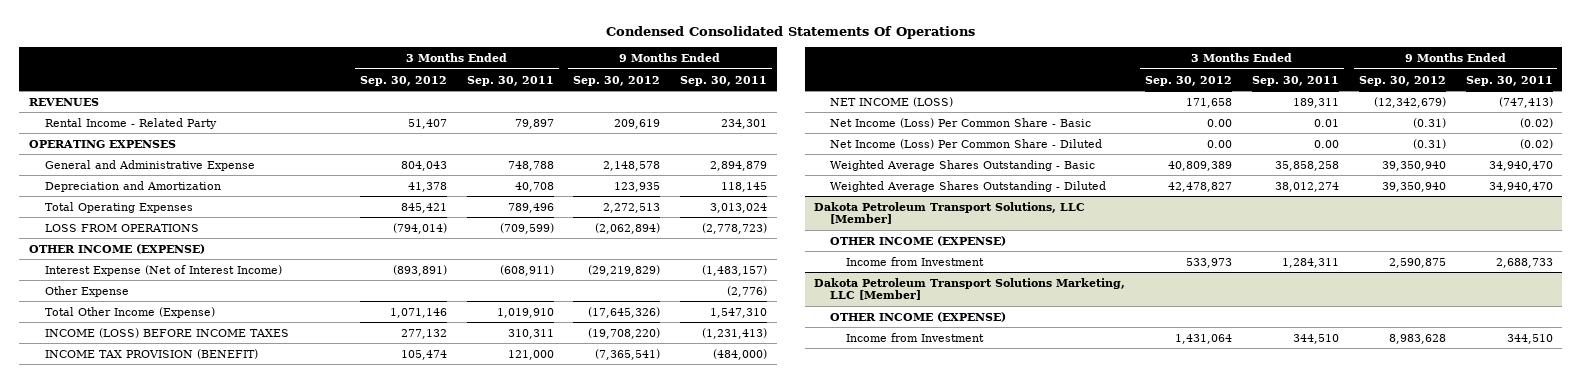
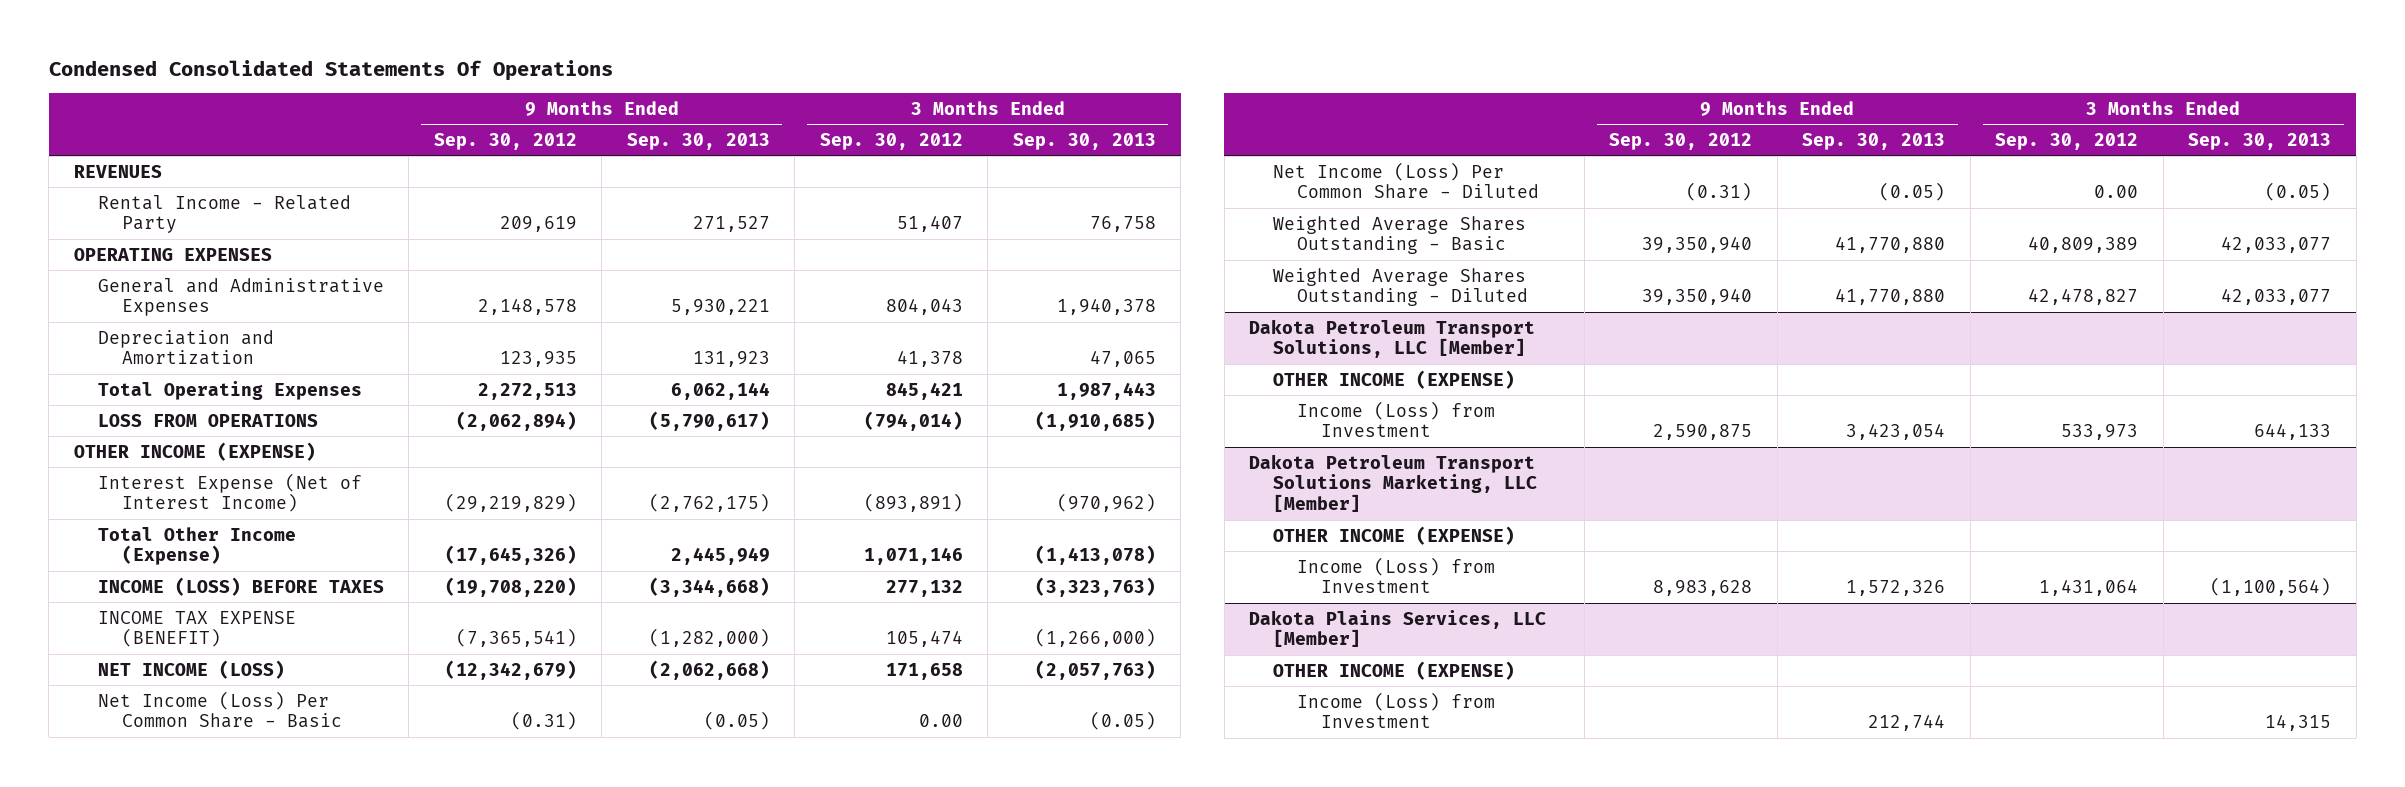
- | 3 Months Ended Sep. 30, 2012 | 3 Months Ended Sep. 30, 2011 | 9 Months Ended Sep. 30, 2012 | 9 Months Ended Sep. 30, 2011
+ | 9 Months Ended Sep. 30, 2012 | 9 Months Ended Sep. 30, 2013 | 3 Months Ended Sep. 30, 2012 | 3 Months Ended Sep. 30, 2013
- General and Administrative Expense | 804,043 | 748,788 | 2,148,578 | 2,894,879
+ General and Administrative Expenses | 2,148,578 | 5,930,221 | 804,043 | 1,940,378
- Other Expense | | | | (2,776)
- INCOME (LOSS) BEFORE INCOME TAXES | 277,132 | 310,311 | (19,708,220) | (1,231,413)
- INCOME TAX PROVISION (BENEFIT) | 105,474 | 121,000 | (7,365,541) | (484,000)
+ INCOME (LOSS) BEFORE TAXES | (19,708,220) | (3,344,668) | 277,132 | (3,323,763)
+ INCOME TAX EXPENSE (BENEFIT) | (7,365,541) | (1,282,000) | 105,474 | (1,266,000)
@ Dakota Petroleum Transport Solutions, LLC [Member]
- Income from Investment | 533,973 | 1,284,311 | 2,590,875 | 2,688,733
+ Income (Loss) from Investment | 2,590,875 | 3,423,054 | 533,973 | 644,133
@ Dakota Petroleum Transport Solutions Marketing, LLC [Member]
- Income from Investment | 1,431,064 | 344,510 | 8,983,628 | 344,510
+ Income (Loss) from Investment | 8,983,628 | 1,572,326 | 1,431,064 | (1,100,564)
+ Dakota Plains Services, LLC [Member]
+ OTHER INCOME (EXPENSE)
+ Income (Loss) from Investment | | 212,744 | | 14,315

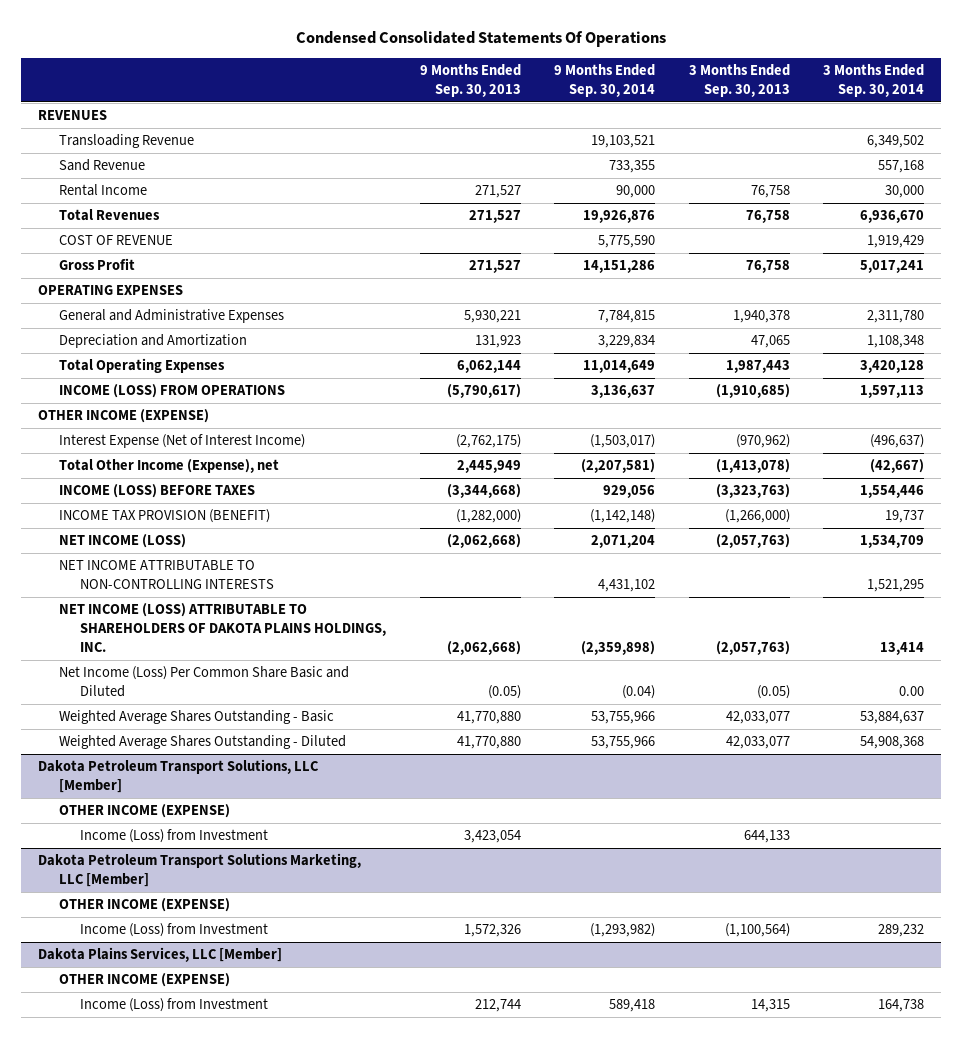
- | 9 Months Ended Sep. 30, 2012 | 9 Months Ended Sep. 30, 2013 | 3 Months Ended Sep. 30, 2012 | 3 Months Ended Sep. 30, 2013
+ | 9 Months Ended Sep. 30, 2013 | 9 Months Ended Sep. 30, 2014 | 3 Months Ended Sep. 30, 2013 | 3 Months Ended Sep. 30, 2014
- Rental Income - Related Party | 209,619 | 271,527 | 51,407 | 76,758
+ Transloading Revenue | | 19,103,521 | | 6,349,502
+ Sand Revenue | | 733,355 | | 557,168
+ Rental Income | 271,527 | 90,000 | 76,758 | 30,000
+ Total Revenues | 271,527 | 19,926,876 | 76,758 | 6,936,670
+ COST OF REVENUE | | 5,775,590 | | 1,919,429
+ Gross Profit | 271,527 | 14,151,286 | 76,758 | 5,017,241
- LOSS FROM OPERATIONS | (2,062,894) | (5,790,617) | (794,014) | (1,910,685)
+ INCOME (LOSS) FROM OPERATIONS | (5,790,617) | 3,136,637 | (1,910,685) | 1,597,113
- Total Other Income (Expense) | (17,645,326) | 2,445,949 | 1,071,146 | (1,413,078)
+ Total Other Income (Expense), net | 2,445,949 | (2,207,581) | (1,413,078) | (42,667)
- INCOME TAX EXPENSE (BENEFIT) | (7,365,541) | (1,282,000) | 105,474 | (1,266,000)
+ INCOME TAX PROVISION (BENEFIT) | (1,282,000) | (1,142,148) | (1,266,000) | 19,737
- Net Income (Loss) Per Common Share - Basic | (0.31) | (0.05) | 0.00 | (0.05)
- Net Income (Loss) Per Common Share - Diluted | (0.31) | (0.05) | 0.00 | (0.05)
+ NET INCOME ATTRIBUTABLE TO NON-CONTROLLING INTERESTS | | 4,431,102 | | 1,521,295
+ NET INCOME (LOSS) ATTRIBUTABLE TO SHAREHOLDERS OF DAKOTA PLAINS HOLDINGS, INC. | (2,062,668) | (2,359,898) | (2,057,763) | 13,414
+ Net Income (Loss) Per Common Share Basic and Diluted | (0.05) | (0.04) | (0.05) | 0.00

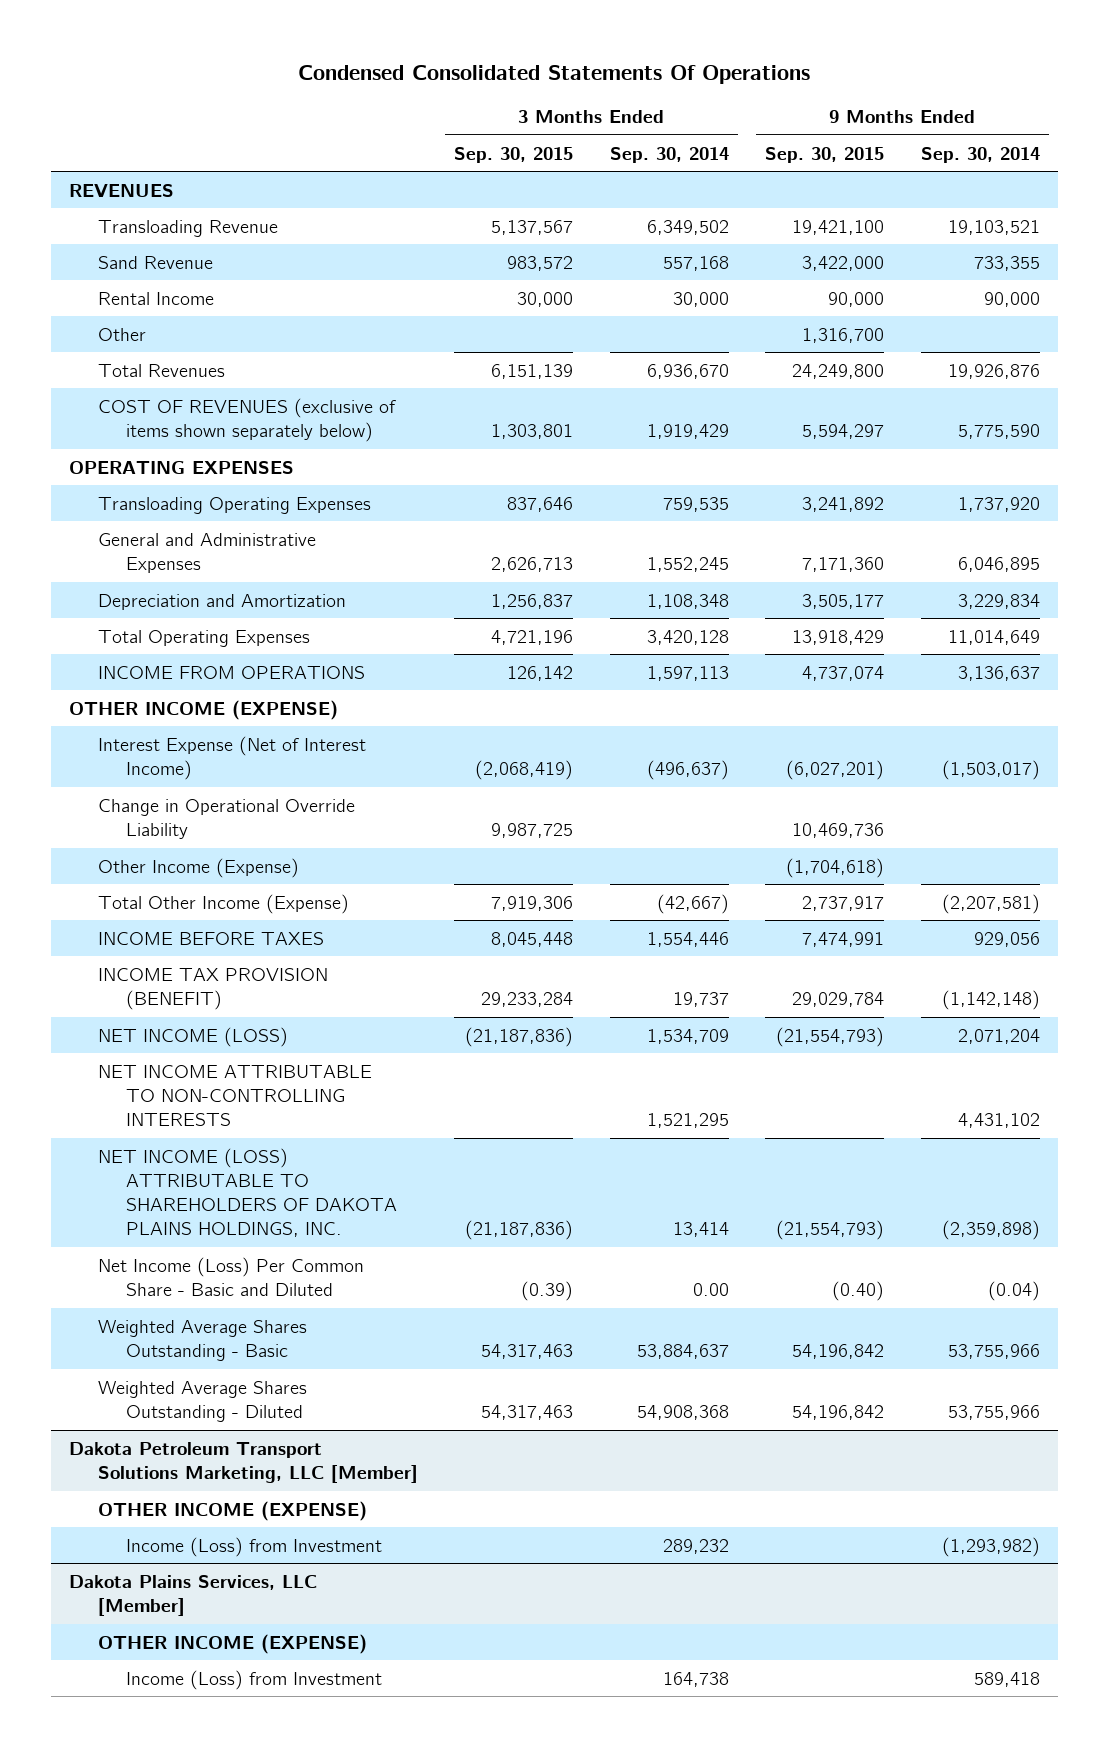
- | 9 Months Ended Sep. 30, 2013 | 9 Months Ended Sep. 30, 2014 | 3 Months Ended Sep. 30, 2013 | 3 Months Ended Sep. 30, 2014
+ | 3 Months Ended Sep. 30, 2015 | 3 Months Ended Sep. 30, 2014 | 9 Months Ended Sep. 30, 2015 | 9 Months Ended Sep. 30, 2014
+ Other | | | 1,316,700 |
- COST OF REVENUE | | 5,775,590 | | 1,919,429
- Gross Profit | 271,527 | 14,151,286 | 76,758 | 5,017,241
+ COST OF REVENUES (exclusive of items shown separately below) | 1,303,801 | 1,919,429 | 5,594,297 | 5,775,590
- General and Administrative Expenses | 5,930,221 | 7,784,815 | 1,940,378 | 2,311,780
+ Transloading Operating Expenses | 837,646 | 759,535 | 3,241,892 | 1,737,920
+ General and Administrative Expenses | 2,626,713 | 1,552,245 | 7,171,360 | 6,046,895
- INCOME (LOSS) FROM OPERATIONS | (5,790,617) | 3,136,637 | (1,910,685) | 1,597,113
+ INCOME FROM OPERATIONS | 126,142 | 1,597,113 | 4,737,074 | 3,136,637
- Total Other Income (Expense), net | 2,445,949 | (2,207,581) | (1,413,078) | (42,667)
- INCOME (LOSS) BEFORE TAXES | (3,344,668) | 929,056 | (3,323,763) | 1,554,446
+ Change in Operational Override Liability | 9,987,725 | | 10,469,736 |
+ Other Income (Expense) | | | (1,704,618) |
+ Total Other Income (Expense) | 7,919,306 | (42,667) | 2,737,917 | (2,207,581)
+ INCOME BEFORE TAXES | 8,045,448 | 1,554,446 | 7,474,991 | 929,056
- Net Income (Loss) Per Common Share Basic and Diluted | (0.05) | (0.04) | (0.05) | 0.00
+ Net Income (Loss) Per Common Share - Basic and Diluted | (0.39) | 0.00 | (0.40) | (0.04)
- Dakota Petroleum Transport Solutions, LLC [Member]
- OTHER INCOME (EXPENSE)
- Income (Loss) from Investment | 3,423,054 | | 644,133 |

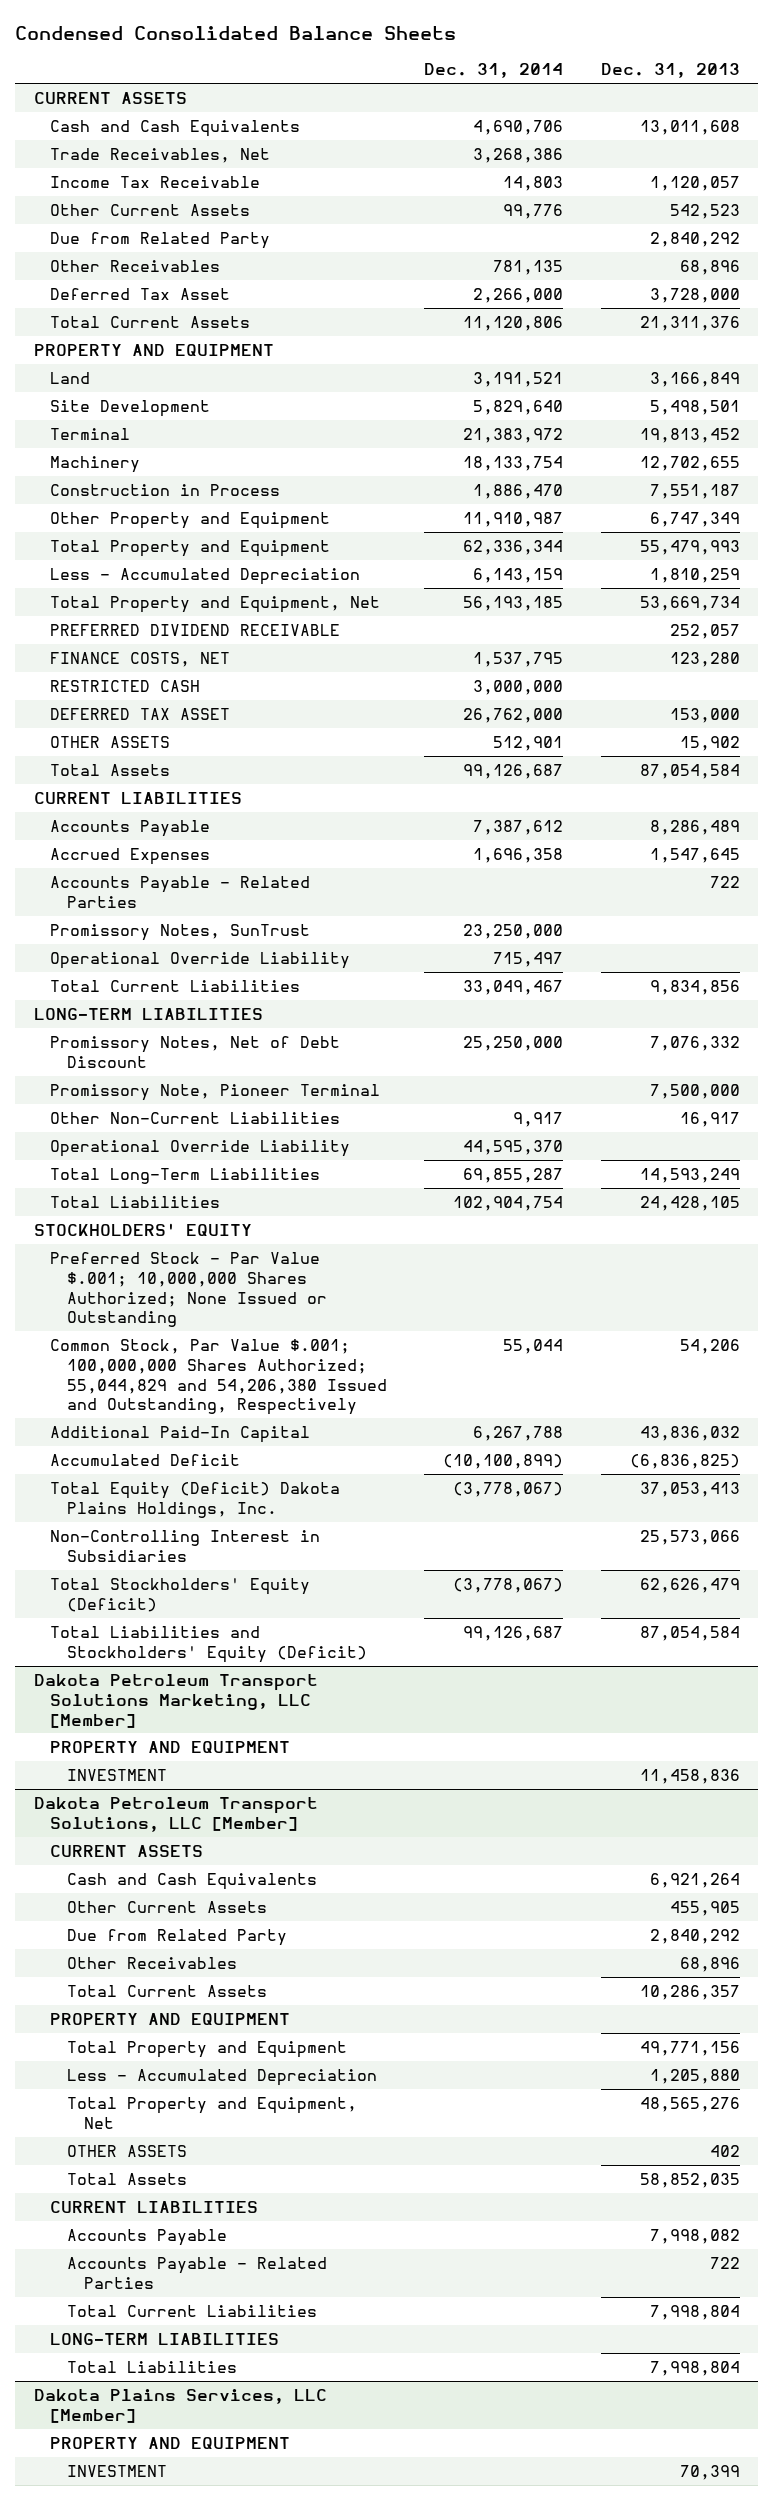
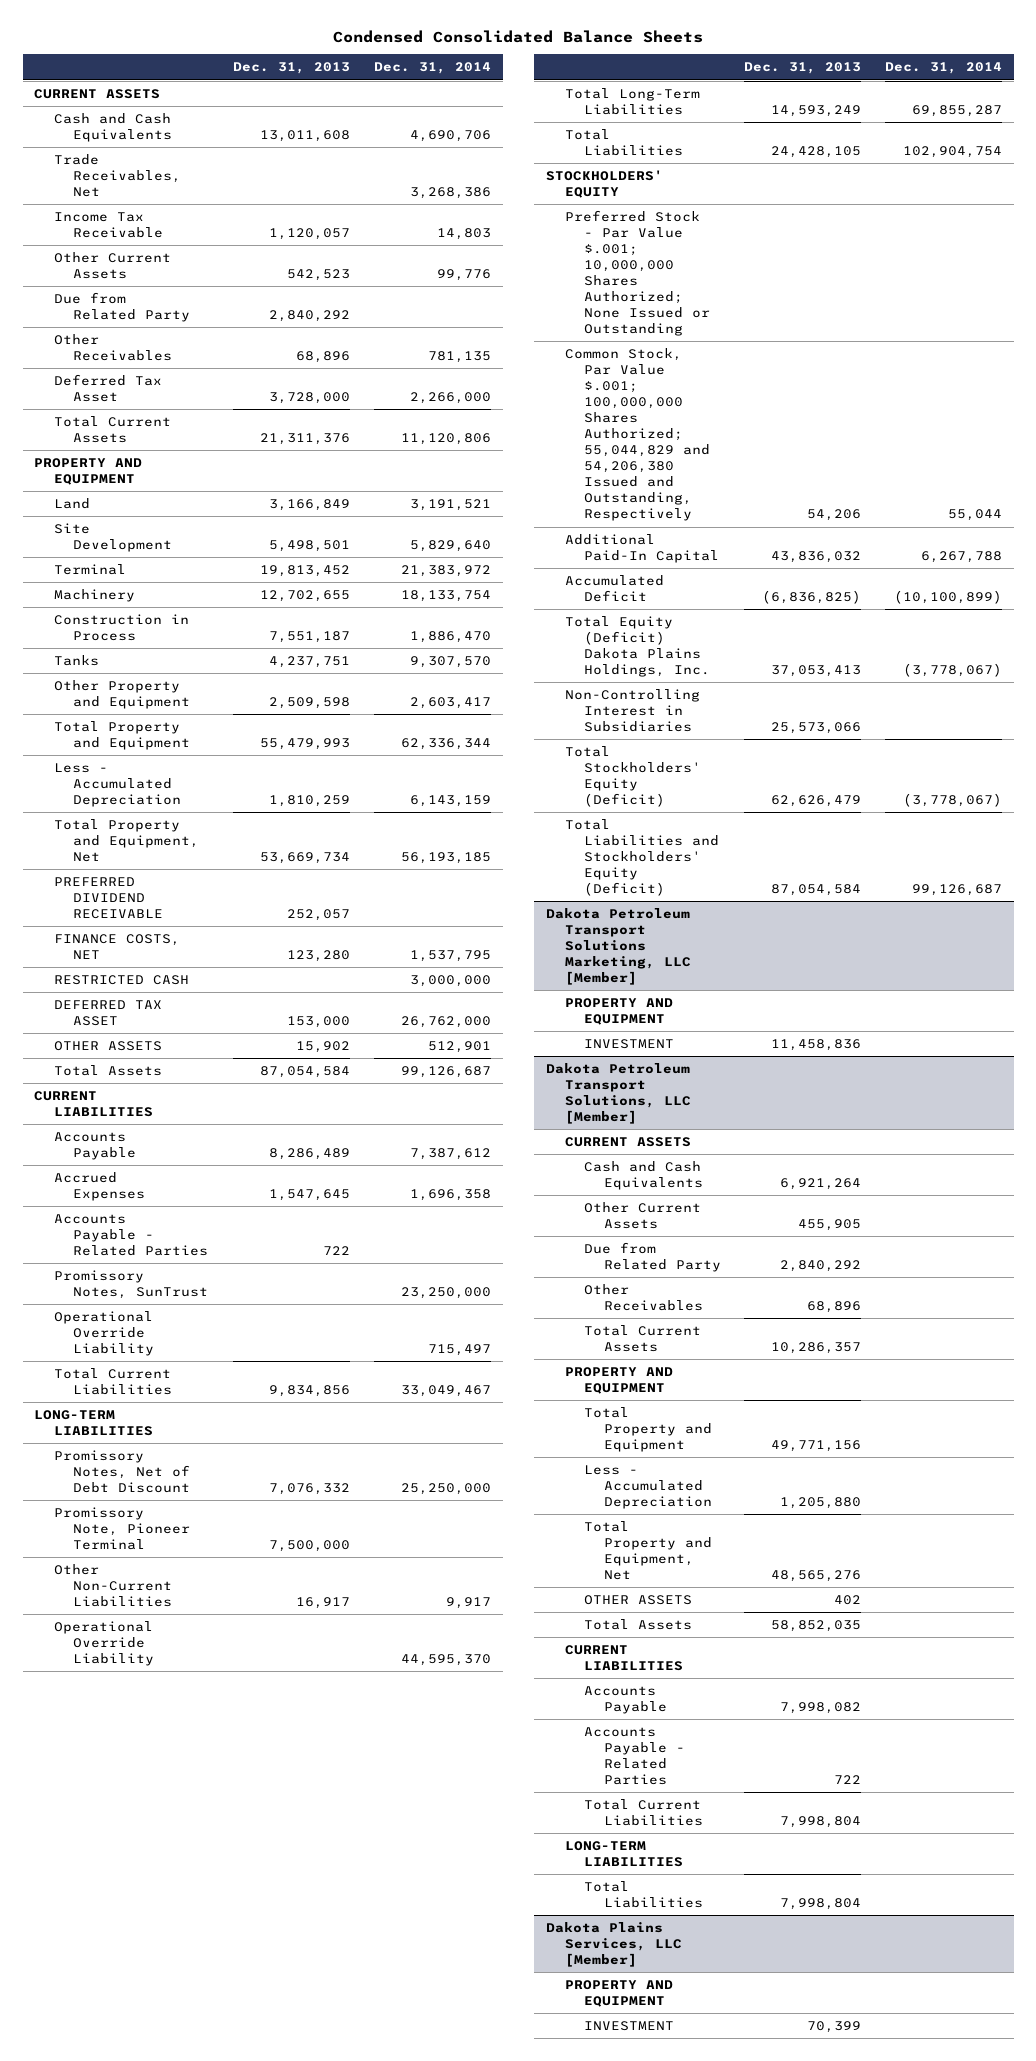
- | Dec. 31, 2014 | Dec. 31, 2013
+ | Dec. 31, 2013 | Dec. 31, 2014
- Other Property and Equipment | 11,910,987 | 6,747,349
+ Tanks | 4,237,751 | 9,307,570
+ Other Property and Equipment | 2,509,598 | 2,603,417

